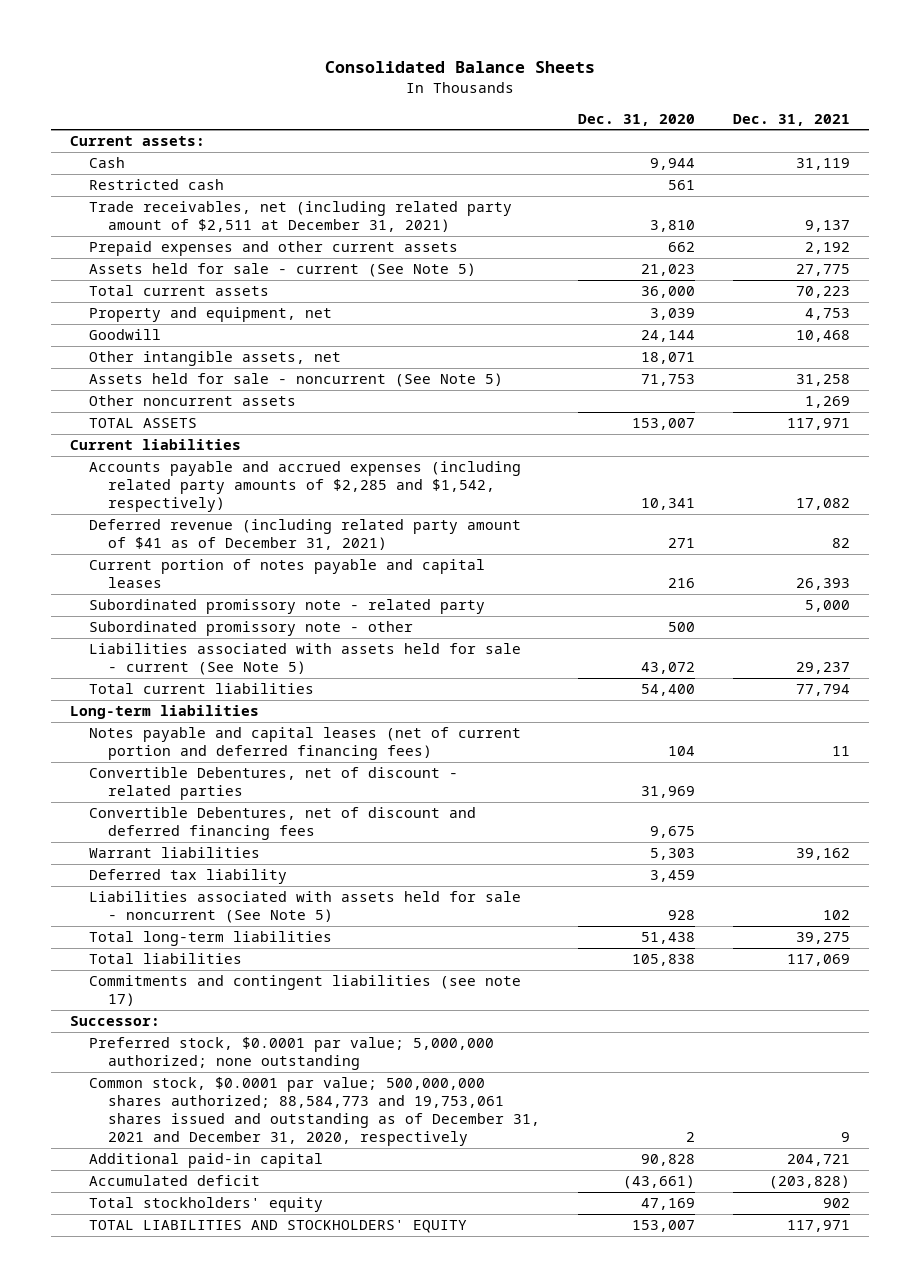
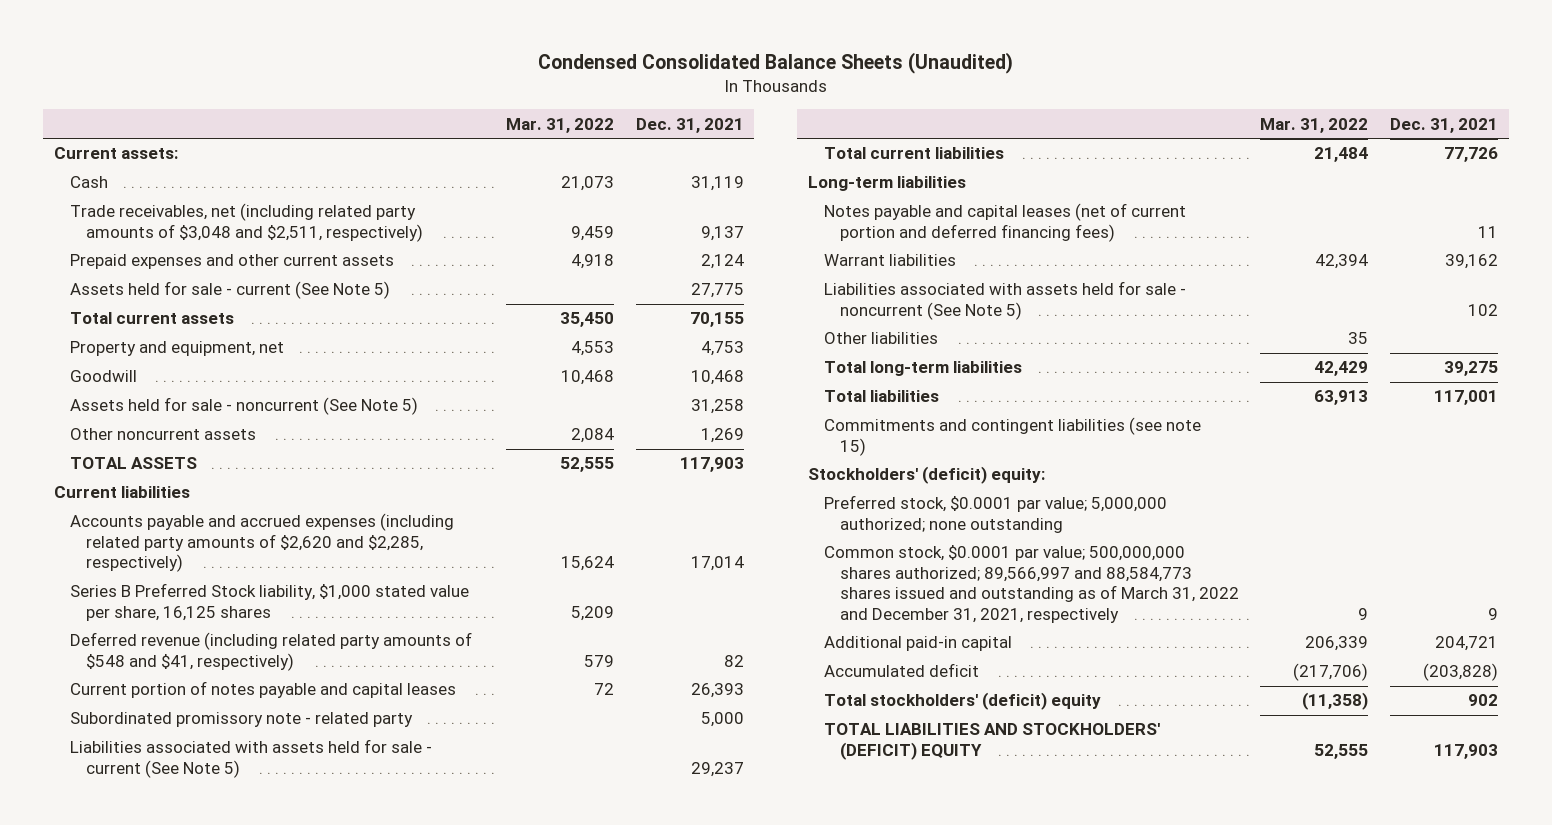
- Consolidated Balance Sheets
+ Condensed Consolidated Balance Sheets (Unaudited)
- | Dec. 31, 2020 | Dec. 31, 2021
+ | Mar. 31, 2022 | Dec. 31, 2021
- Restricted cash | 561 |
- Trade receivables, net (including related party amount of $2,511 at December 31, 2021) | 3,810 | 9,137
- Prepaid expenses and other current assets | 662 | 2,192
+ Trade receivables, net (including related party amounts of $3,048 and $2,511, respectively) | 9,459 | 9,137
+ Prepaid expenses and other current assets | 4,918 | 2,124
- Total current assets | 36,000 | 70,223
+ Total current assets | 35,450 | 70,155
- Other intangible assets, net | 18,071 |
- TOTAL ASSETS | 153,007 | 117,971
+ TOTAL ASSETS | 52,555 | 117,903
- Accounts payable and accrued expenses (including related party amounts of $2,285 and $1,542, respectively) | 10,341 | 17,082
- Deferred revenue (including related party amount of $41 as of December 31, 2021) | 271 | 82
+ Accounts payable and accrued expenses (including related party amounts of $2,620 and $2,285, respectively) | 15,624 | 17,014
+ Series B Preferred Stock liability, $1,000 stated value per share, 16,125 shares | 5,209 |
+ Deferred revenue (including related party amounts of $548 and $41, respectively) | 579 | 82
- Subordinated promissory note - other | 500 |
- Total current liabilities | 54,400 | 77,794
+ Total current liabilities | 21,484 | 77,726
- Convertible Debentures, net of discount - related parties | 31,969 |
- Convertible Debentures, net of discount and deferred financing fees | 9,675 |
- Deferred tax liability | 3,459 |
+ Other liabilities | 35 |
- Total liabilities | 105,838 | 117,069
- Commitments and contingent liabilities (see note 17)
- Successor:
+ Total liabilities | 63,913 | 117,001
+ Commitments and contingent liabilities (see note 15)
+ Stockholders' (deficit) equity:
- Common stock, $0.0001 par value; 500,000,000 shares authorized; 88,584,773 and 19,753,061 shares issued and outstanding as of December 31, 2021 and December 31, 2020, respectively | 2 | 9
+ Common stock, $0.0001 par value; 500,000,000 shares authorized; 89,566,997 and 88,584,773 shares issued and outstanding as of March 31, 2022 and December 31, 2021, respectively | 9 | 9
- Total stockholders' equity | 47,169 | 902
- TOTAL LIABILITIES AND STOCKHOLDERS' EQUITY | 153,007 | 117,971
+ Total stockholders' (deficit) equity | (11,358) | 902
+ TOTAL LIABILITIES AND STOCKHOLDERS' (DEFICIT) EQUITY | 52,555 | 117,903

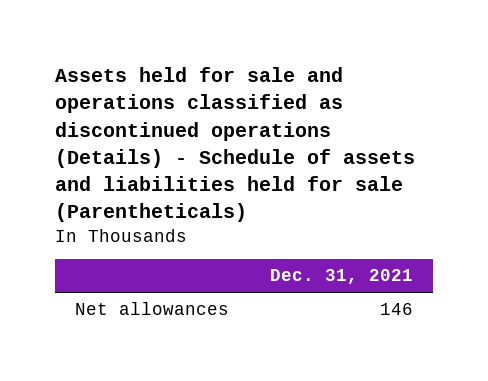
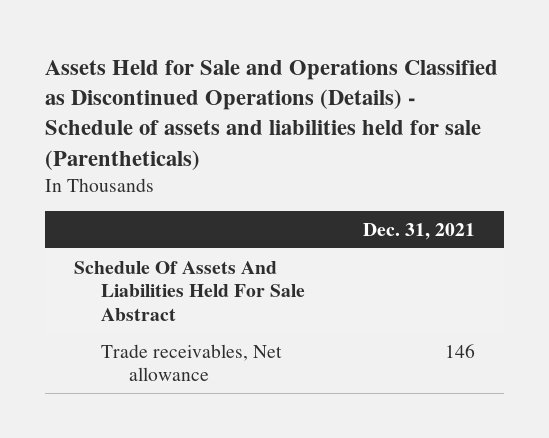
- Assets held for sale and operations classified as discontinued operations (Details) - Schedule of assets and liabilities held for sale (Parentheticals)
+ Assets Held for Sale and Operations Classified as Discontinued Operations (Details) - Schedule of assets and liabilities held for sale (Parentheticals)
- Net allowances | 146
+ Schedule Of Assets And Liabilities Held For Sale Abstract
+ Trade receivables, Net allowance | 146

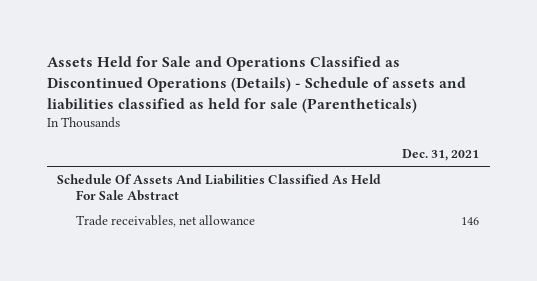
- Assets Held for Sale and Operations Classified as Discontinued Operations (Details) - Schedule of assets and liabilities held for sale (Parentheticals)
+ Assets Held for Sale and Operations Classified as Discontinued Operations (Details) - Schedule of assets and liabilities classified as held for sale (Parentheticals)
- Schedule Of Assets And Liabilities Held For Sale Abstract
- Trade receivables, Net allowance | 146
+ Schedule Of Assets And Liabilities Classified As Held For Sale Abstract
+ Trade receivables, net allowance | 146

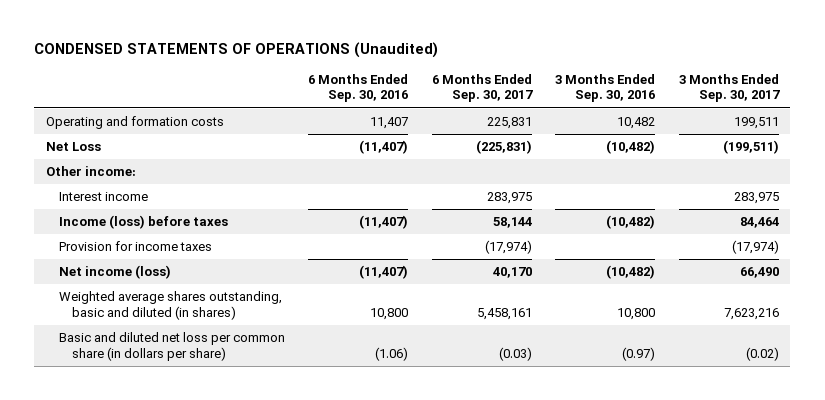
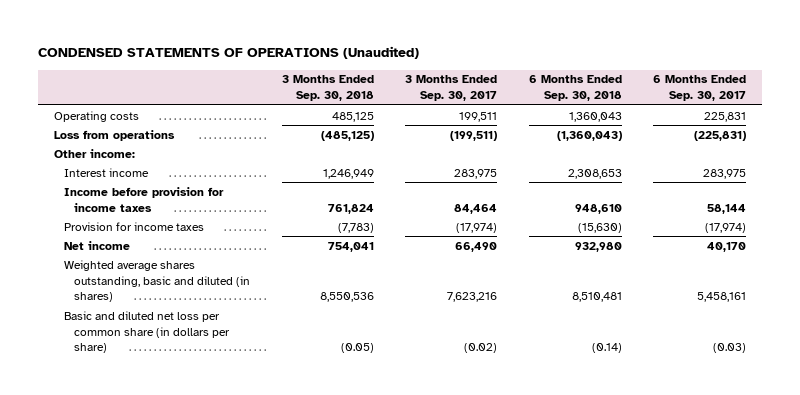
- | 6 Months Ended Sep. 30, 2016 | 6 Months Ended Sep. 30, 2017 | 3 Months Ended Sep. 30, 2016 | 3 Months Ended Sep. 30, 2017
+ | 3 Months Ended Sep. 30, 2018 | 3 Months Ended Sep. 30, 2017 | 6 Months Ended Sep. 30, 2018 | 6 Months Ended Sep. 30, 2017
- Operating and formation costs | 11,407 | 225,831 | 10,482 | 199,511
- Net Loss | (11,407) | (225,831) | (10,482) | (199,511)
+ Operating costs | 485,125 | 199,511 | 1,360,043 | 225,831
+ Loss from operations | (485,125) | (199,511) | (1,360,043) | (225,831)
- Income (loss) before taxes | (11,407) | 58,144 | (10,482) | 84,464
+ Income before provision for income taxes | 761,824 | 84,464 | 948,610 | 58,144
- Net income (loss) | (11,407) | 40,170 | (10,482) | 66,490
+ Net income | 754,041 | 66,490 | 932,980 | 40,170

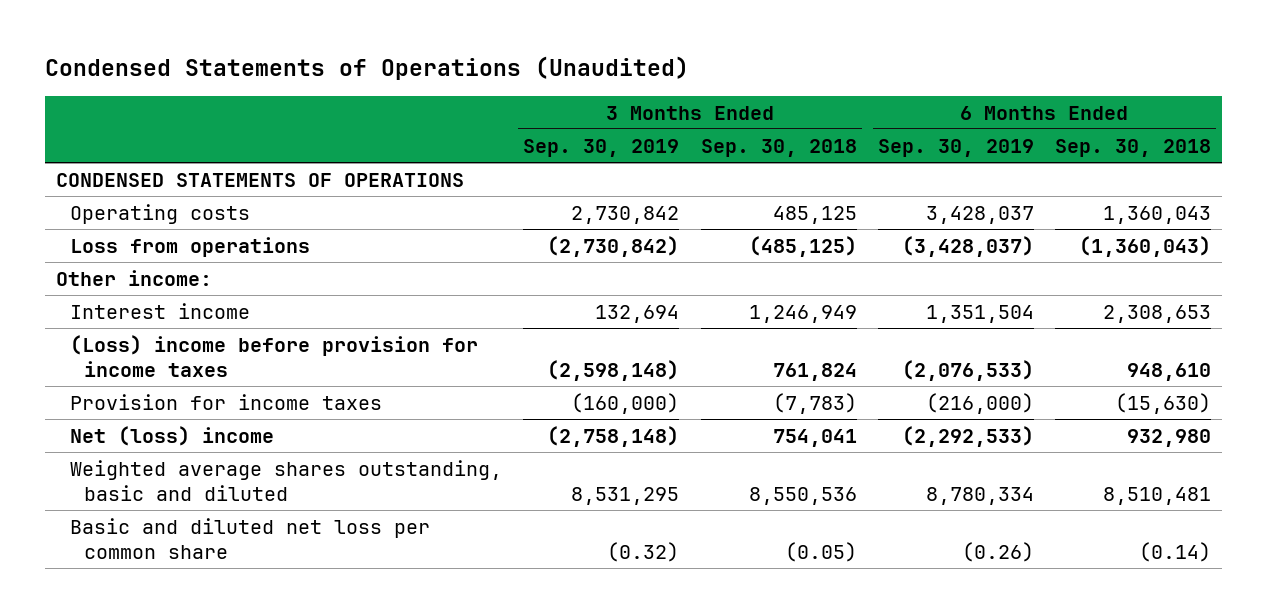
- CONDENSED STATEMENTS OF OPERATIONS (Unaudited)
+ Condensed Statements of Operations (Unaudited)
- | 3 Months Ended Sep. 30, 2018 | 3 Months Ended Sep. 30, 2017 | 6 Months Ended Sep. 30, 2018 | 6 Months Ended Sep. 30, 2017
+ | 3 Months Ended Sep. 30, 2019 | 3 Months Ended Sep. 30, 2018 | 6 Months Ended Sep. 30, 2019 | 6 Months Ended Sep. 30, 2018
+ CONDENSED STATEMENTS OF OPERATIONS
- Income before provision for income taxes | 761,824 | 84,464 | 948,610 | 58,144
+ (Loss) income before provision for income taxes | (2,598,148) | 761,824 | (2,076,533) | 948,610
- Net income | 754,041 | 66,490 | 932,980 | 40,170
- Weighted average shares outstanding, basic and diluted (in shares) | 8,550,536 | 7,623,216 | 8,510,481 | 5,458,161
- Basic and diluted net loss per common share (in dollars per share) | (0.05) | (0.02) | (0.14) | (0.03)
+ Net (loss) income | (2,758,148) | 754,041 | (2,292,533) | 932,980
+ Weighted average shares outstanding, basic and diluted | 8,531,295 | 8,550,536 | 8,780,334 | 8,510,481
+ Basic and diluted net loss per common share | (0.32) | (0.05) | (0.26) | (0.14)

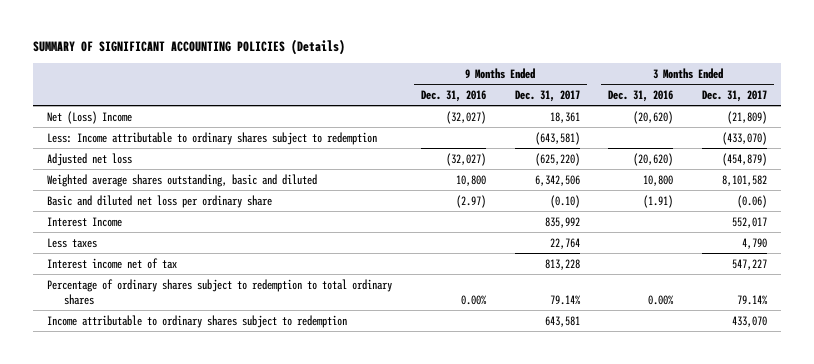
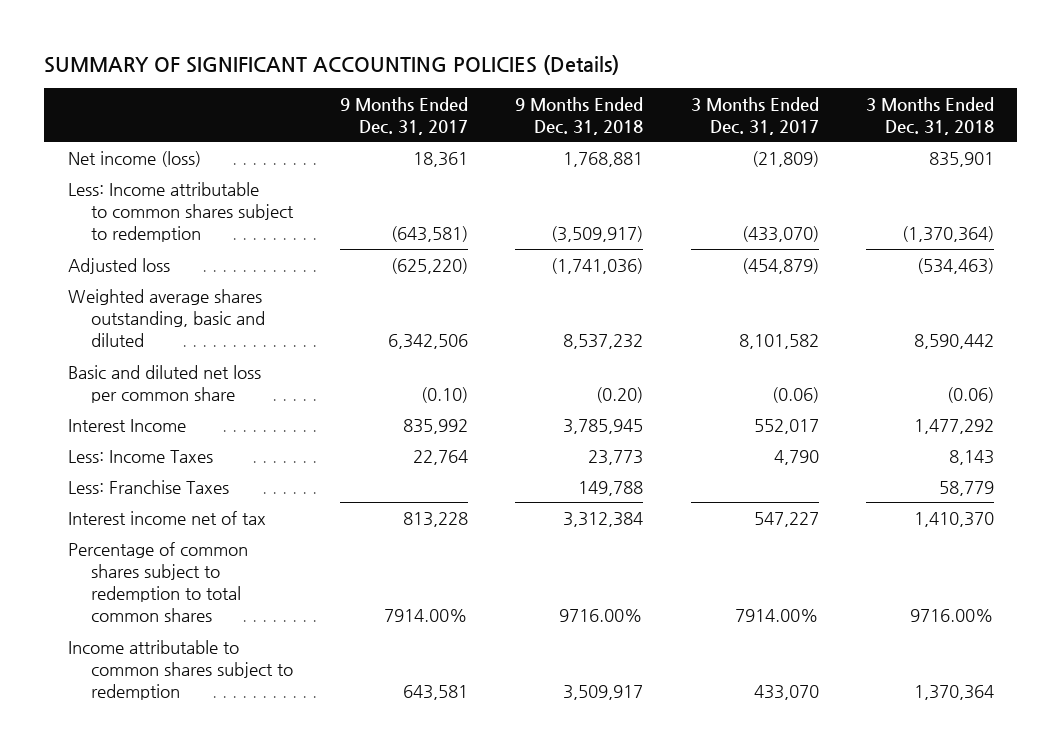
- | 9 Months Ended Dec. 31, 2016 | 9 Months Ended Dec. 31, 2017 | 3 Months Ended Dec. 31, 2016 | 3 Months Ended Dec. 31, 2017
+ | 9 Months Ended Dec. 31, 2017 | 9 Months Ended Dec. 31, 2018 | 3 Months Ended Dec. 31, 2017 | 3 Months Ended Dec. 31, 2018
- Net (Loss) Income | (32,027) | 18,361 | (20,620) | (21,809)
- Less: Income attributable to ordinary shares subject to redemption | | (643,581) | | (433,070)
- Adjusted net loss | (32,027) | (625,220) | (20,620) | (454,879)
+ Net income (loss) | 18,361 | 1,768,881 | (21,809) | 835,901
+ Less: Income attributable to common shares subject to redemption | (643,581) | (3,509,917) | (433,070) | (1,370,364)
+ Adjusted loss | (625,220) | (1,741,036) | (454,879) | (534,463)
- Basic and diluted net loss per ordinary share | (2.97) | (0.10) | (1.91) | (0.06)
+ Basic and diluted net loss per common share | (0.10) | (0.20) | (0.06) | (0.06)
- Less taxes | | 22,764 | | 4,790
+ Less: Income Taxes | 22,764 | 23,773 | 4,790 | 8,143
+ Less: Franchise Taxes | | 149,788 | | 58,779
- Percentage of ordinary shares subject to redemption to total ordinary shares | 0.00% | 79.14% | 0.00% | 79.14%
- Income attributable to ordinary shares subject to redemption | | 643,581 | | 433,070
+ Percentage of common shares subject to redemption to total common shares | 7914.00% | 9716.00% | 7914.00% | 9716.00%
+ Income attributable to common shares subject to redemption | 643,581 | 3,509,917 | 433,070 | 1,370,364

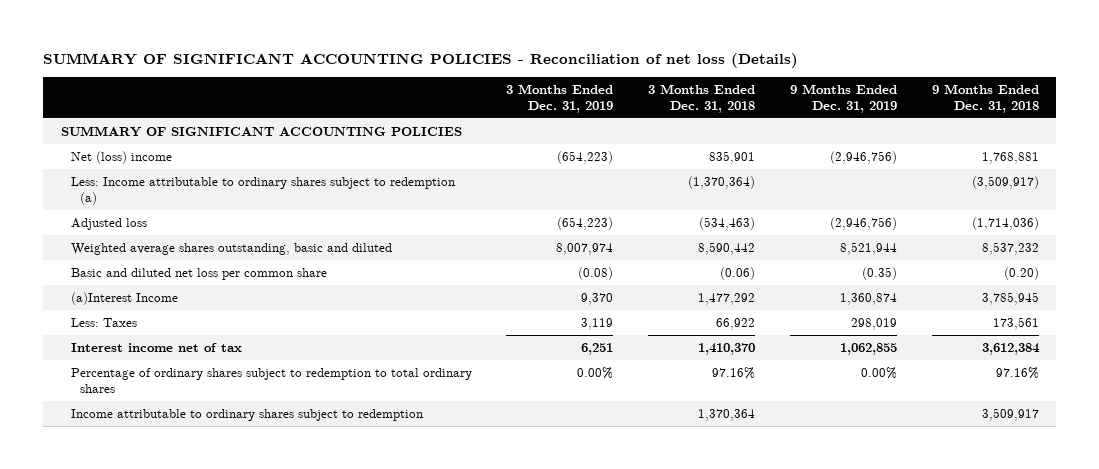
- SUMMARY OF SIGNIFICANT ACCOUNTING POLICIES (Details)
+ SUMMARY OF SIGNIFICANT ACCOUNTING POLICIES - Reconciliation of net loss (Details)
- | 9 Months Ended Dec. 31, 2017 | 9 Months Ended Dec. 31, 2018 | 3 Months Ended Dec. 31, 2017 | 3 Months Ended Dec. 31, 2018
+ | 3 Months Ended Dec. 31, 2019 | 3 Months Ended Dec. 31, 2018 | 9 Months Ended Dec. 31, 2019 | 9 Months Ended Dec. 31, 2018
- Net income (loss) | 18,361 | 1,768,881 | (21,809) | 835,901
- Less: Income attributable to common shares subject to redemption | (643,581) | (3,509,917) | (433,070) | (1,370,364)
- Adjusted loss | (625,220) | (1,741,036) | (454,879) | (534,463)
+ SUMMARY OF SIGNIFICANT ACCOUNTING POLICIES
+ Net (loss) income | (654,223) | 835,901 | (2,946,756) | 1,768,881
+ Less: Income attributable to ordinary shares subject to redemption (a) | | (1,370,364) | | (3,509,917)
+ Adjusted loss | (654,223) | (534,463) | (2,946,756) | (1,714,036)
- Interest Income | 835,992 | 3,785,945 | 552,017 | 1,477,292
- Less: Income Taxes | 22,764 | 23,773 | 4,790 | 8,143
- Less: Franchise Taxes | | 149,788 | | 58,779
- Interest income net of tax | 813,228 | 3,312,384 | 547,227 | 1,410,370
- Percentage of common shares subject to redemption to total common shares | 7914.00% | 9716.00% | 7914.00% | 9716.00%
- Income attributable to common shares subject to redemption | 643,581 | 3,509,917 | 433,070 | 1,370,364
+ (a)Interest Income | 9,370 | 1,477,292 | 1,360,874 | 3,785,945
+ Less: Taxes | 3,119 | 66,922 | 298,019 | 173,561
+ Interest income net of tax | 6,251 | 1,410,370 | 1,062,855 | 3,612,384
+ Percentage of ordinary shares subject to redemption to total ordinary shares | 0.00% | 97.16% | 0.00% | 97.16%
+ Income attributable to ordinary shares subject to redemption | | 1,370,364 | | 3,509,917

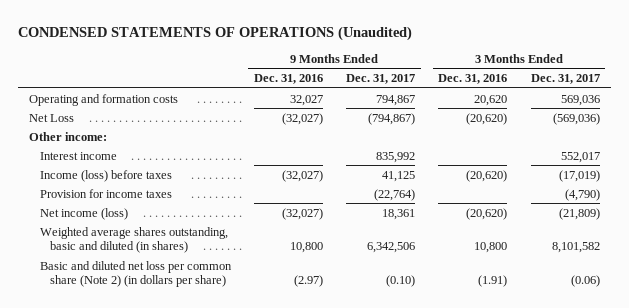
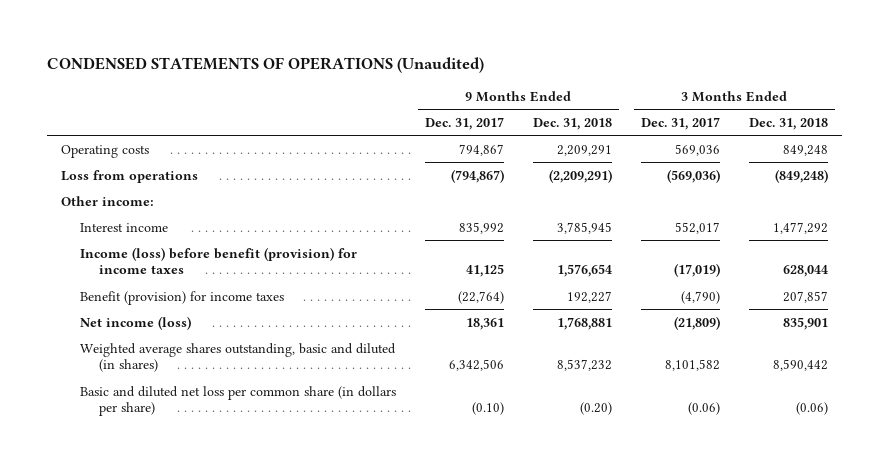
- | 9 Months Ended Dec. 31, 2016 | 9 Months Ended Dec. 31, 2017 | 3 Months Ended Dec. 31, 2016 | 3 Months Ended Dec. 31, 2017
+ | 9 Months Ended Dec. 31, 2017 | 9 Months Ended Dec. 31, 2018 | 3 Months Ended Dec. 31, 2017 | 3 Months Ended Dec. 31, 2018
- Operating and formation costs | 32,027 | 794,867 | 20,620 | 569,036
- Net Loss | (32,027) | (794,867) | (20,620) | (569,036)
+ Operating costs | 794,867 | 2,209,291 | 569,036 | 849,248
+ Loss from operations | (794,867) | (2,209,291) | (569,036) | (849,248)
- Income (loss) before taxes | (32,027) | 41,125 | (20,620) | (17,019)
- Provision for income taxes | | (22,764) | | (4,790)
+ Income (loss) before benefit (provision) for income taxes | 41,125 | 1,576,654 | (17,019) | 628,044
+ Benefit (provision) for income taxes | (22,764) | 192,227 | (4,790) | 207,857
- Basic and diluted net loss per common share (Note 2) (in dollars per share) | (2.97) | (0.10) | (1.91) | (0.06)
+ Basic and diluted net loss per common share (in dollars per share) | (0.10) | (0.20) | (0.06) | (0.06)

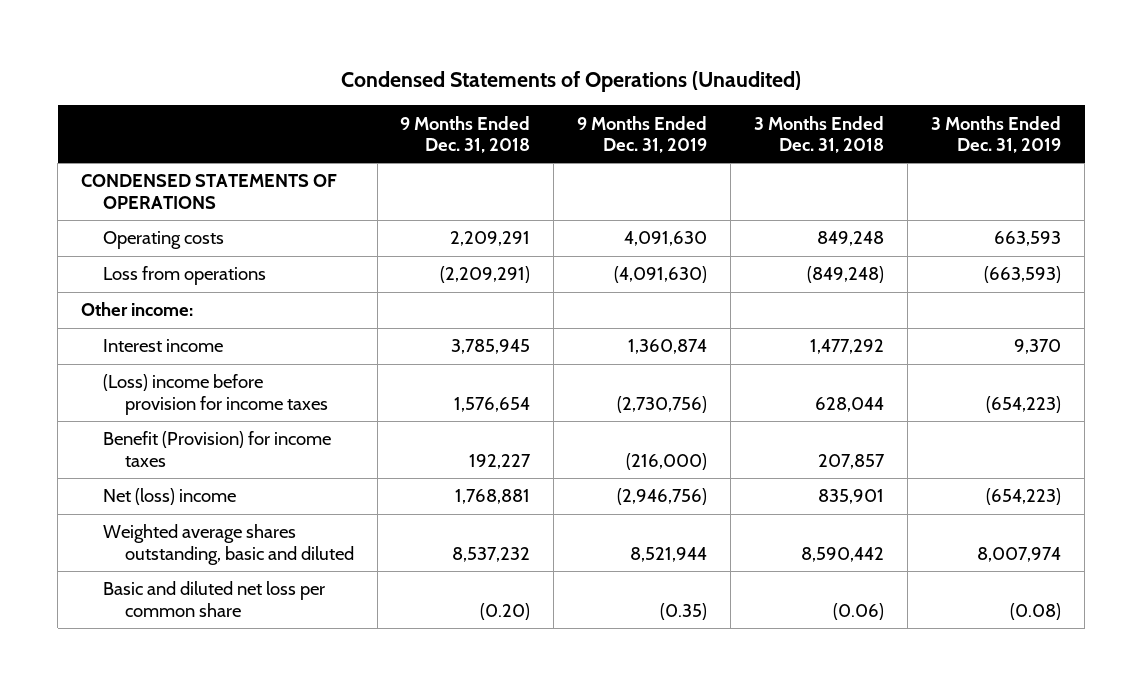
- CONDENSED STATEMENTS OF OPERATIONS (Unaudited)
+ Condensed Statements of Operations (Unaudited)
- | 9 Months Ended Dec. 31, 2017 | 9 Months Ended Dec. 31, 2018 | 3 Months Ended Dec. 31, 2017 | 3 Months Ended Dec. 31, 2018
+ | 9 Months Ended Dec. 31, 2018 | 9 Months Ended Dec. 31, 2019 | 3 Months Ended Dec. 31, 2018 | 3 Months Ended Dec. 31, 2019
+ CONDENSED STATEMENTS OF OPERATIONS
- Income (loss) before benefit (provision) for income taxes | 41,125 | 1,576,654 | (17,019) | 628,044
- Benefit (provision) for income taxes | (22,764) | 192,227 | (4,790) | 207,857
- Net income (loss) | 18,361 | 1,768,881 | (21,809) | 835,901
- Weighted average shares outstanding, basic and diluted (in shares) | 6,342,506 | 8,537,232 | 8,101,582 | 8,590,442
- Basic and diluted net loss per common share (in dollars per share) | (0.10) | (0.20) | (0.06) | (0.06)
+ (Loss) income before provision for income taxes | 1,576,654 | (2,730,756) | 628,044 | (654,223)
+ Benefit (Provision) for income taxes | 192,227 | (216,000) | 207,857 |
+ Net (loss) income | 1,768,881 | (2,946,756) | 835,901 | (654,223)
+ Weighted average shares outstanding, basic and diluted | 8,537,232 | 8,521,944 | 8,590,442 | 8,007,974
+ Basic and diluted net loss per common share | (0.20) | (0.35) | (0.06) | (0.08)

